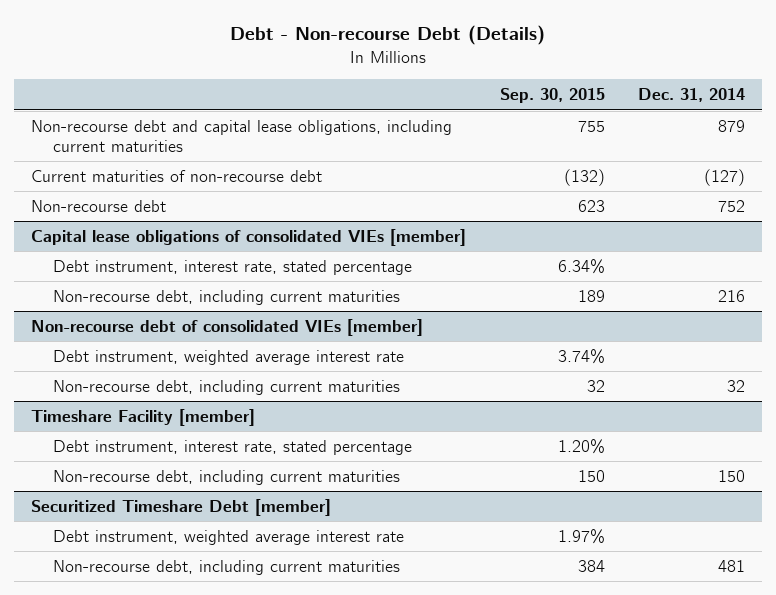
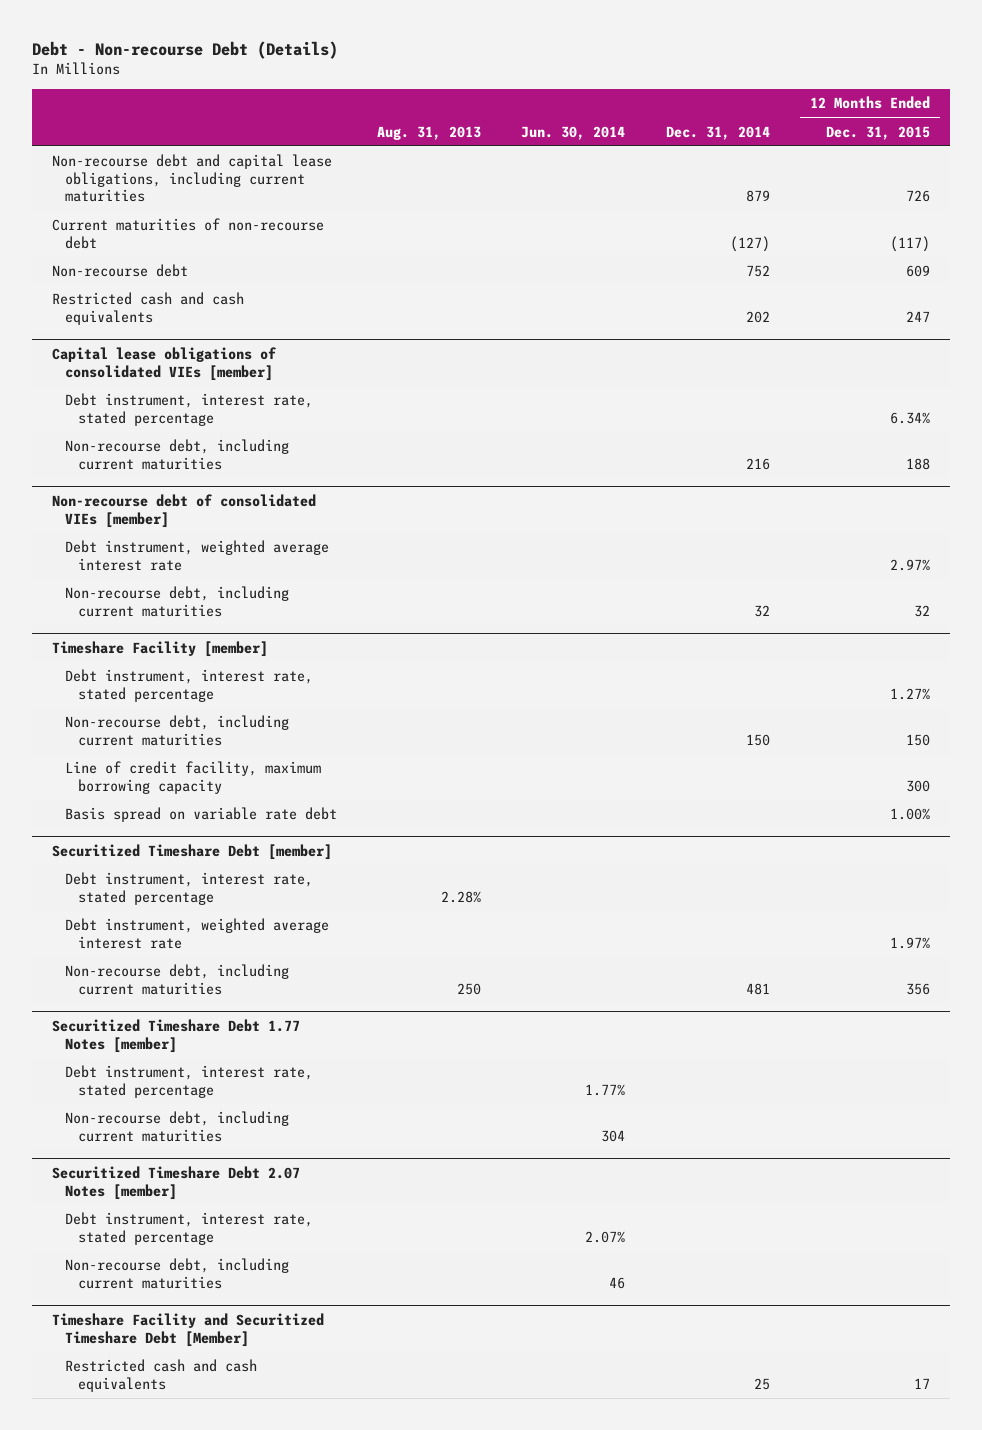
- | Sep. 30, 2015 | Dec. 31, 2014
+ | Aug. 31, 2013 | Jun. 30, 2014 | Dec. 31, 2014 | 12 Months Ended Dec. 31, 2015
+ Restricted cash and cash equivalents | | | 202 | 247
@ Timeshare Facility [member]
+ Line of credit facility, maximum borrowing capacity | | | | 300
+ Basis spread on variable rate debt | | | | 1.00%
@ Securitized Timeshare Debt [member]
+ Debt instrument, interest rate, stated percentage | 2.28% | | |
+ Securitized Timeshare Debt 1.77 Notes [member]
+ Debt instrument, interest rate, stated percentage | | 1.77% | |
+ Non-recourse debt, including current maturities | | 304 | |
+ Securitized Timeshare Debt 2.07 Notes [member]
+ Debt instrument, interest rate, stated percentage | | 2.07% | |
+ Non-recourse debt, including current maturities | | 46 | |
+ Timeshare Facility and Securitized Timeshare Debt [Member]
+ Restricted cash and cash equivalents | | | 25 | 17

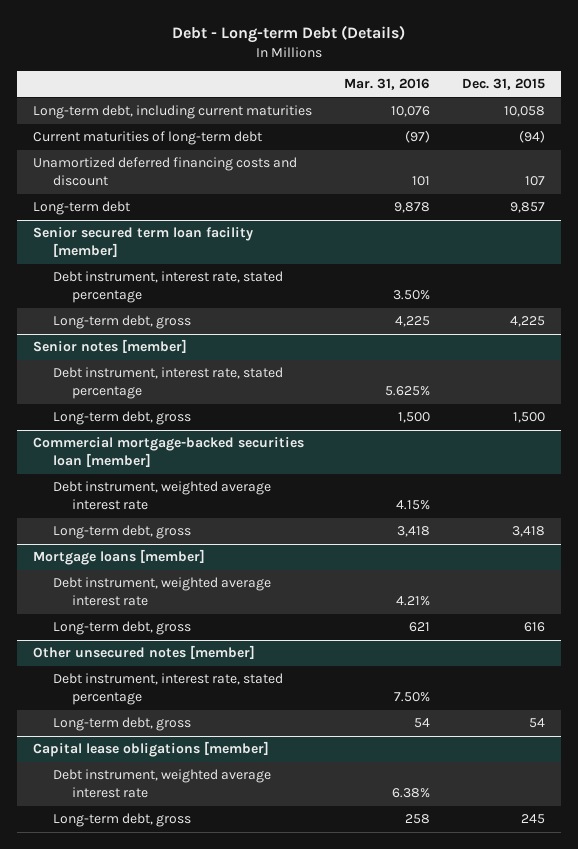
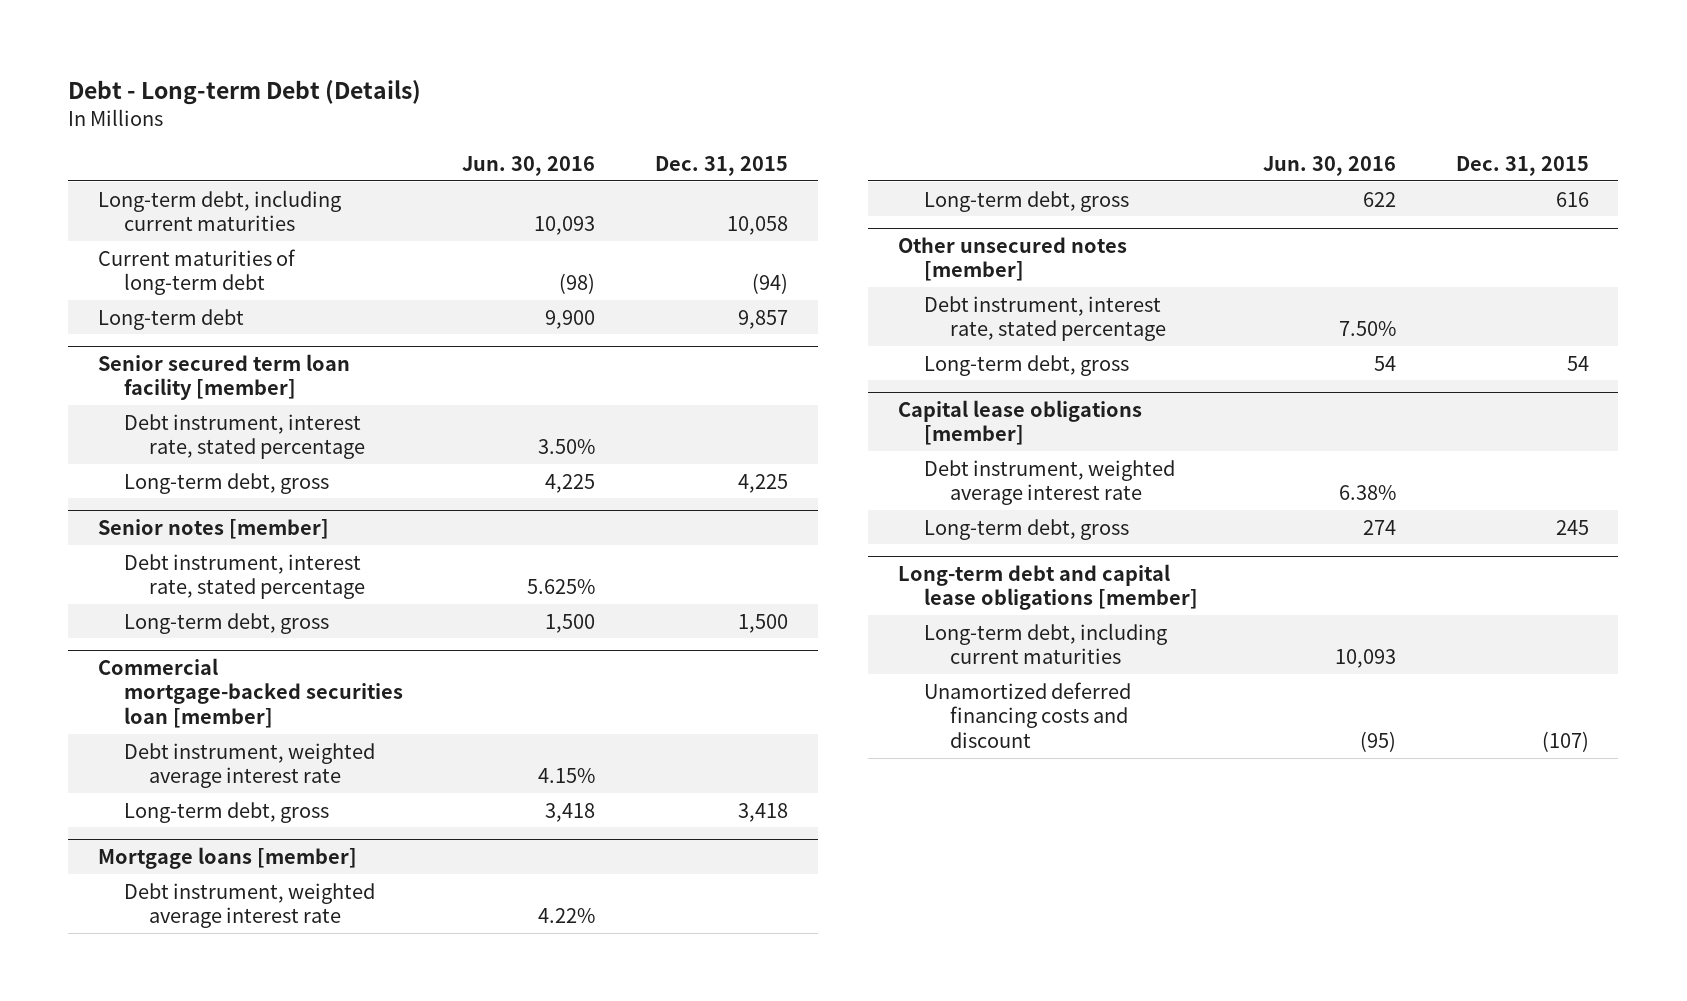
- | Mar. 31, 2016 | Dec. 31, 2015
+ | Jun. 30, 2016 | Dec. 31, 2015
- Unamortized deferred financing costs and discount | 101 | 107
+ Long-term debt and capital lease obligations [member]
+ Long-term debt, including current maturities | 10,093 |
+ Unamortized deferred financing costs and discount | (95) | (107)

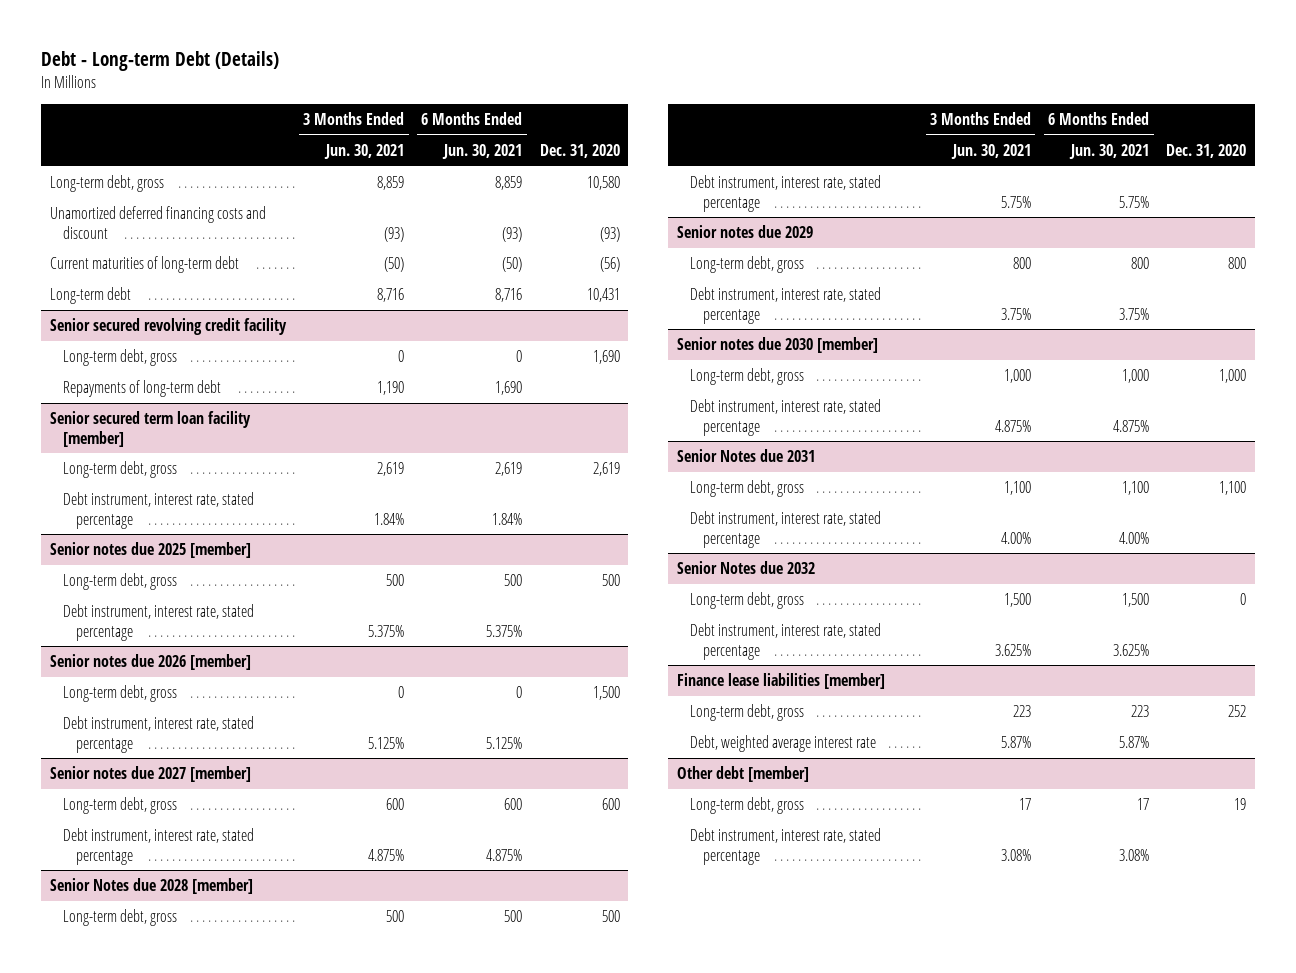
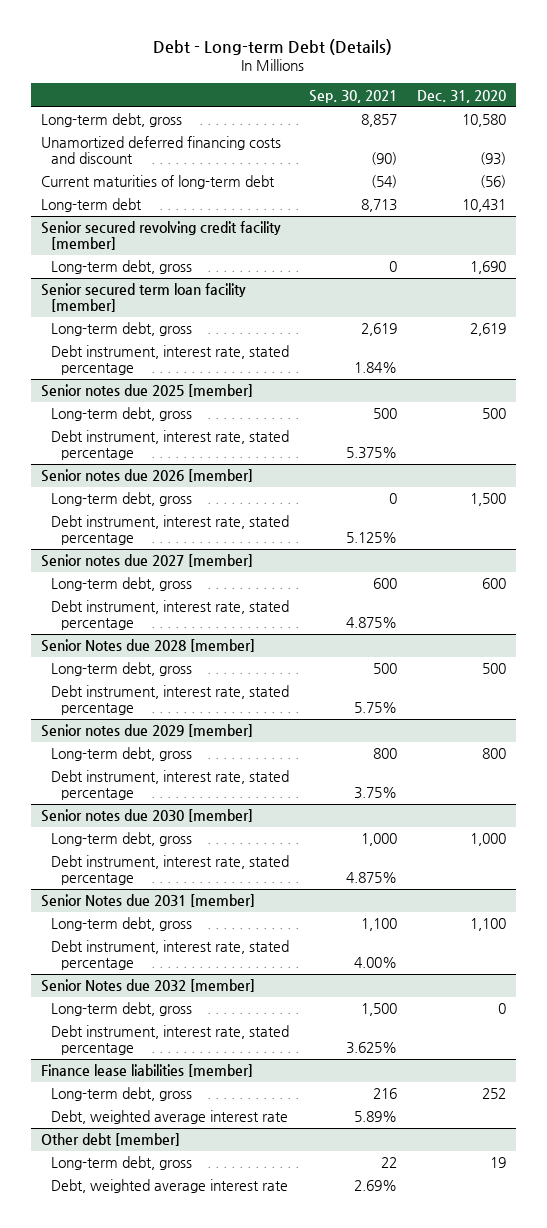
- | 3 Months Ended Jun. 30, 2021 | 6 Months Ended Jun. 30, 2021 | Dec. 31, 2020
+ | Sep. 30, 2021 | Dec. 31, 2020
- Senior secured revolving credit facility
+ Senior secured revolving credit facility [member]
- Repayments of long-term debt | 1,190 | 1,690 |
- Senior notes due 2029
+ Senior notes due 2029 [member]
- Senior Notes due 2031
+ Senior Notes due 2031 [member]
- Senior Notes due 2032
+ Senior Notes due 2032 [member]
@ Other debt [member]
- Debt instrument, interest rate, stated percentage | 3.08% | 3.08% |
+ Debt, weighted average interest rate | 2.69% |

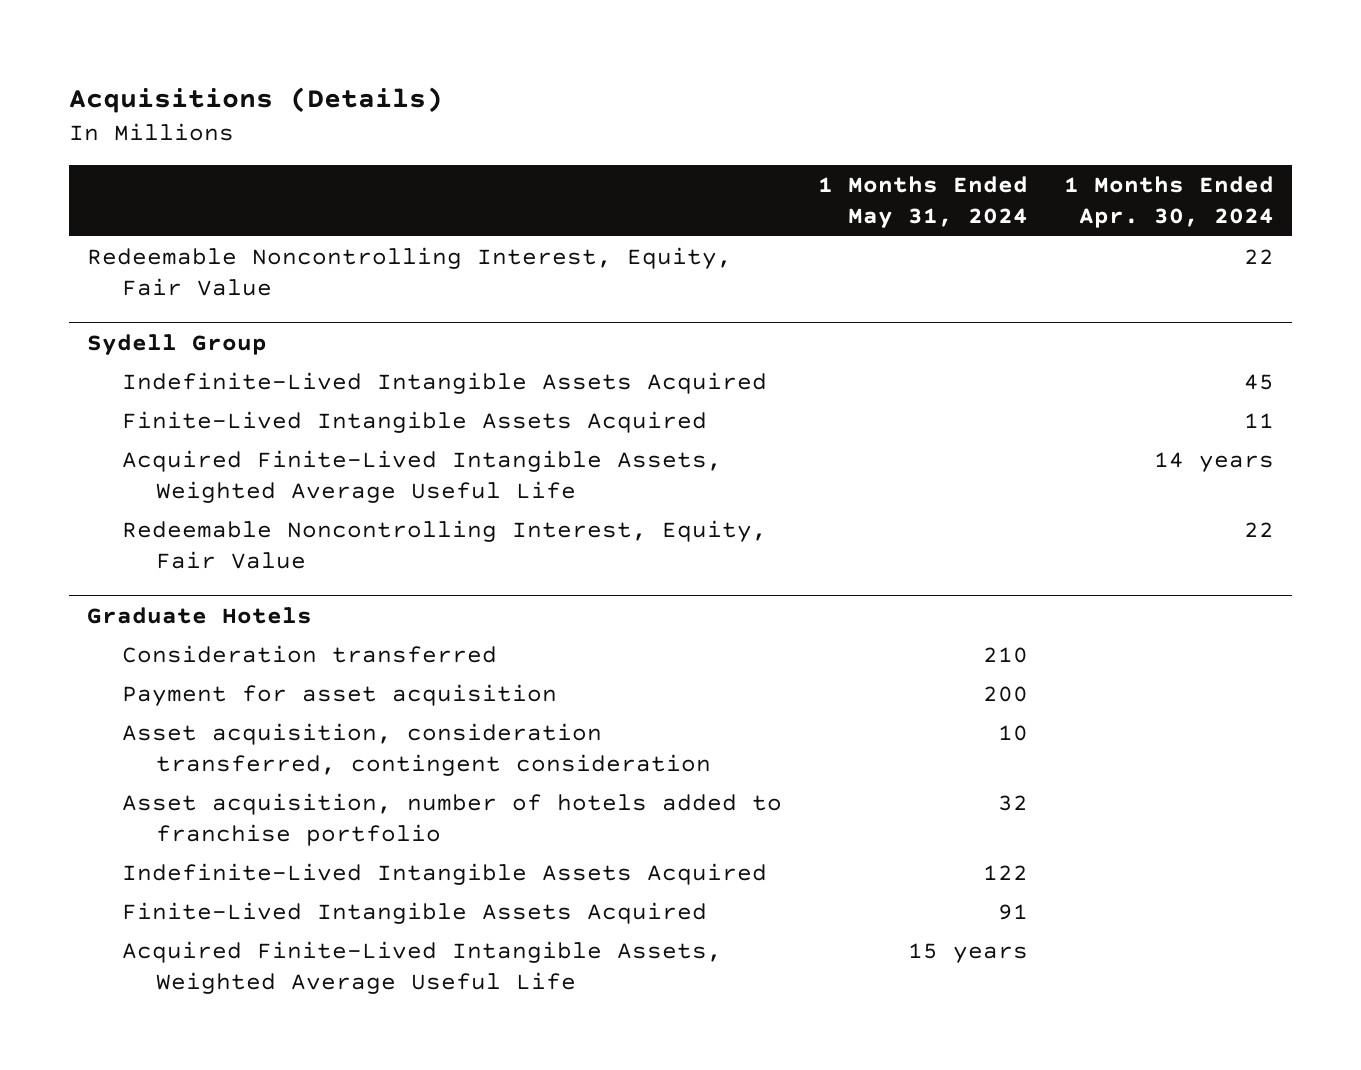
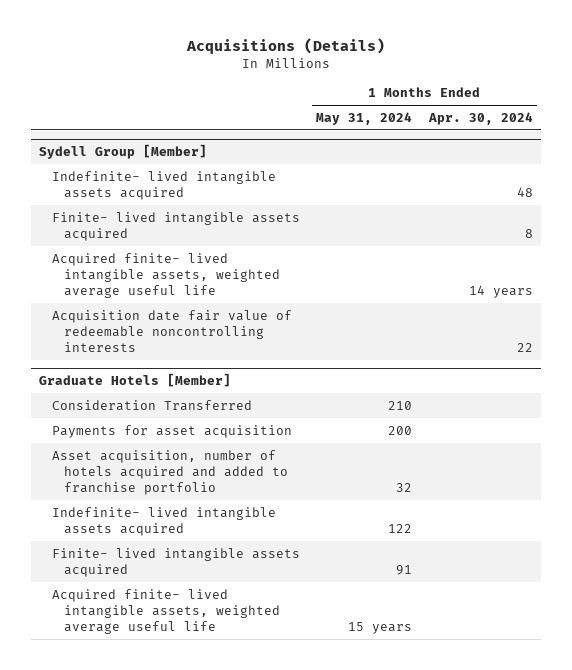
- Redeemable Noncontrolling Interest, Equity, Fair Value | | 22
- Sydell Group
- Indefinite-Lived Intangible Assets Acquired | | 45
- Finite-Lived Intangible Assets Acquired | | 11
- Acquired Finite-Lived Intangible Assets, Weighted Average Useful Life | | 14 years
- Redeemable Noncontrolling Interest, Equity, Fair Value | | 22
- Graduate Hotels
- Consideration transferred | 210 |
- Payment for asset acquisition | 200 |
- Asset acquisition, consideration transferred, contingent consideration | 10 |
- Asset acquisition, number of hotels added to franchise portfolio | 32 |
- Indefinite-Lived Intangible Assets Acquired | 122 |
- Finite-Lived Intangible Assets Acquired | 91 |
- Acquired Finite-Lived Intangible Assets, Weighted Average Useful Life | 15 years |
+ Sydell Group [Member]
+ Indefinite- lived intangible assets acquired | | 48
+ Finite- lived intangible assets acquired | | 8
+ Acquired finite- lived intangible assets, weighted average useful life | | 14 years
+ Acquisition date fair value of redeemable noncontrolling interests | | 22
+ Graduate Hotels [Member]
+ Consideration Transferred | 210 |
+ Payments for asset acquisition | 200 |
+ Asset acquisition, number of hotels acquired and added to franchise portfolio | 32 |
+ Indefinite- lived intangible assets acquired | 122 |
+ Finite- lived intangible assets acquired | 91 |
+ Acquired finite- lived intangible assets, weighted average useful life | 15 years |

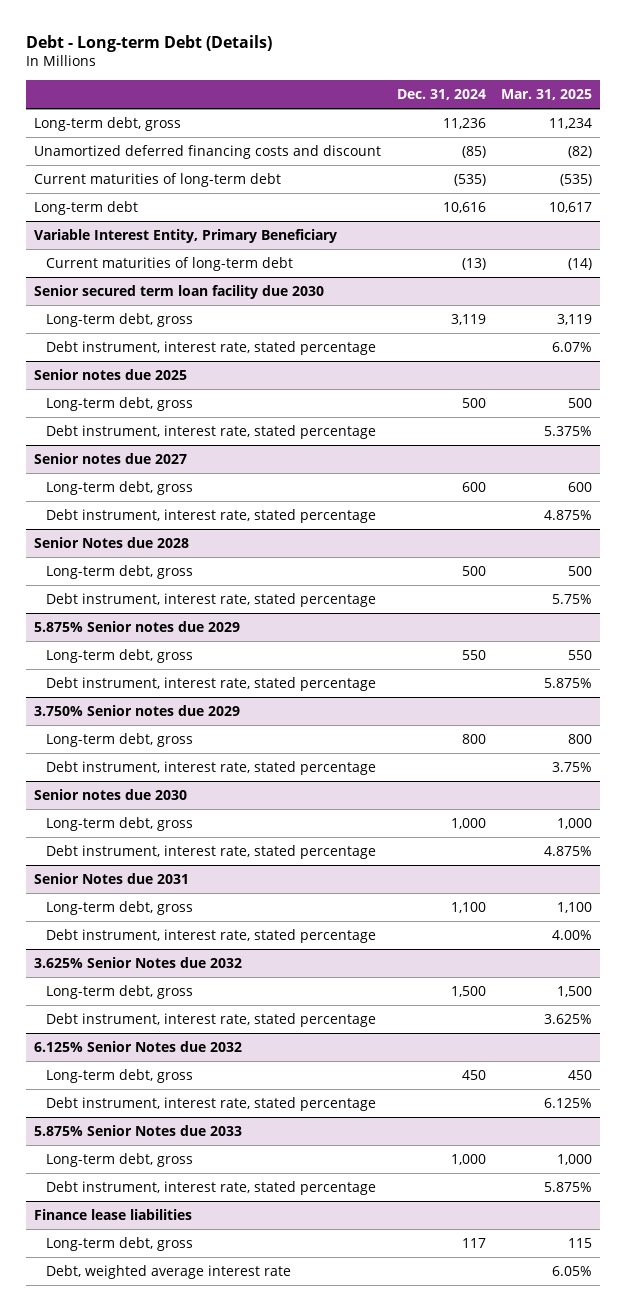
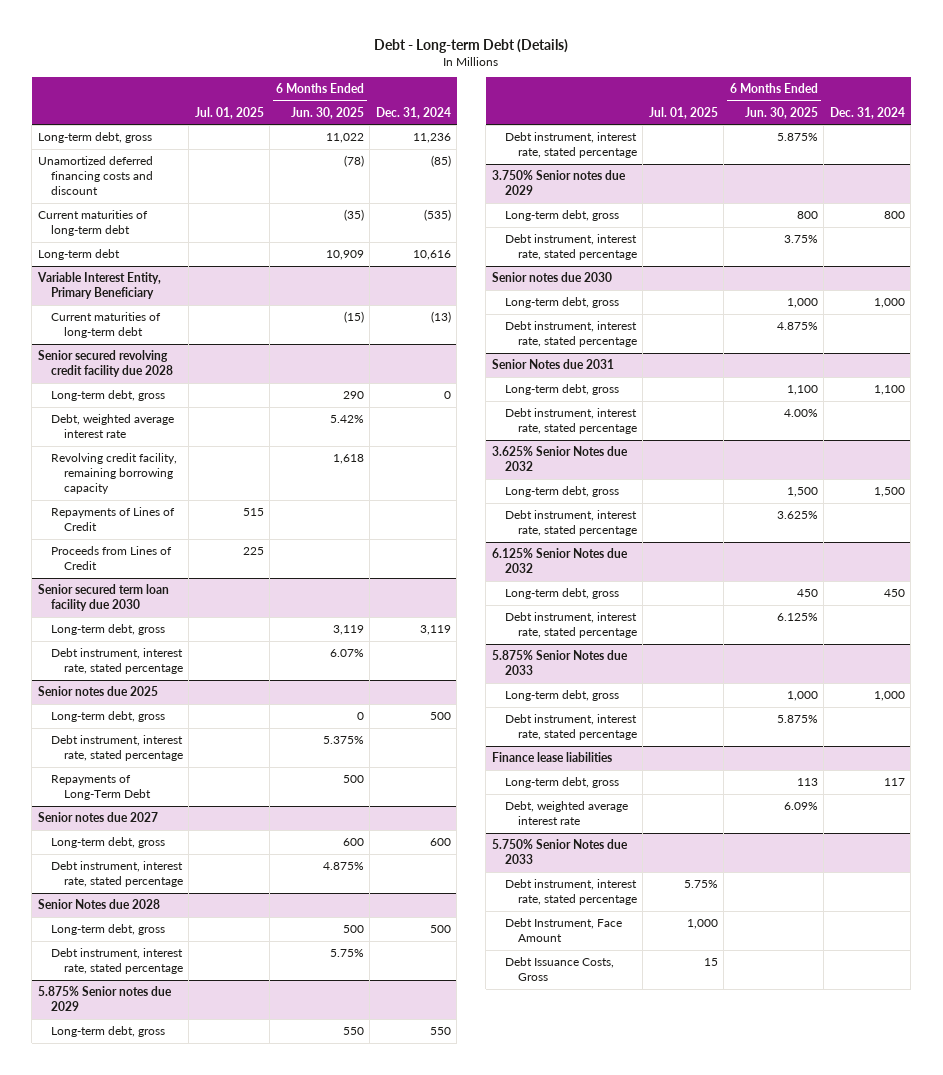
- | Dec. 31, 2024 | Mar. 31, 2025
+ | Jul. 01, 2025 | 6 Months Ended Jun. 30, 2025 | Dec. 31, 2024
+ Senior secured revolving credit facility due 2028
+ Long-term debt, gross | | 290 | 0
+ Debt, weighted average interest rate | | 5.42% |
+ Revolving credit facility, remaining borrowing capacity | | 1,618 |
+ Repayments of Lines of Credit | 515 | |
+ Proceeds from Lines of Credit | 225 | |
@ Senior notes due 2025
+ Repayments of Long-Term Debt | | 500 |
+ 5.750% Senior Notes due 2033
+ Debt instrument, interest rate, stated percentage | 5.75% | |
+ Debt Instrument, Face Amount | 1,000 | |
+ Debt Issuance Costs, Gross | 15 | |

